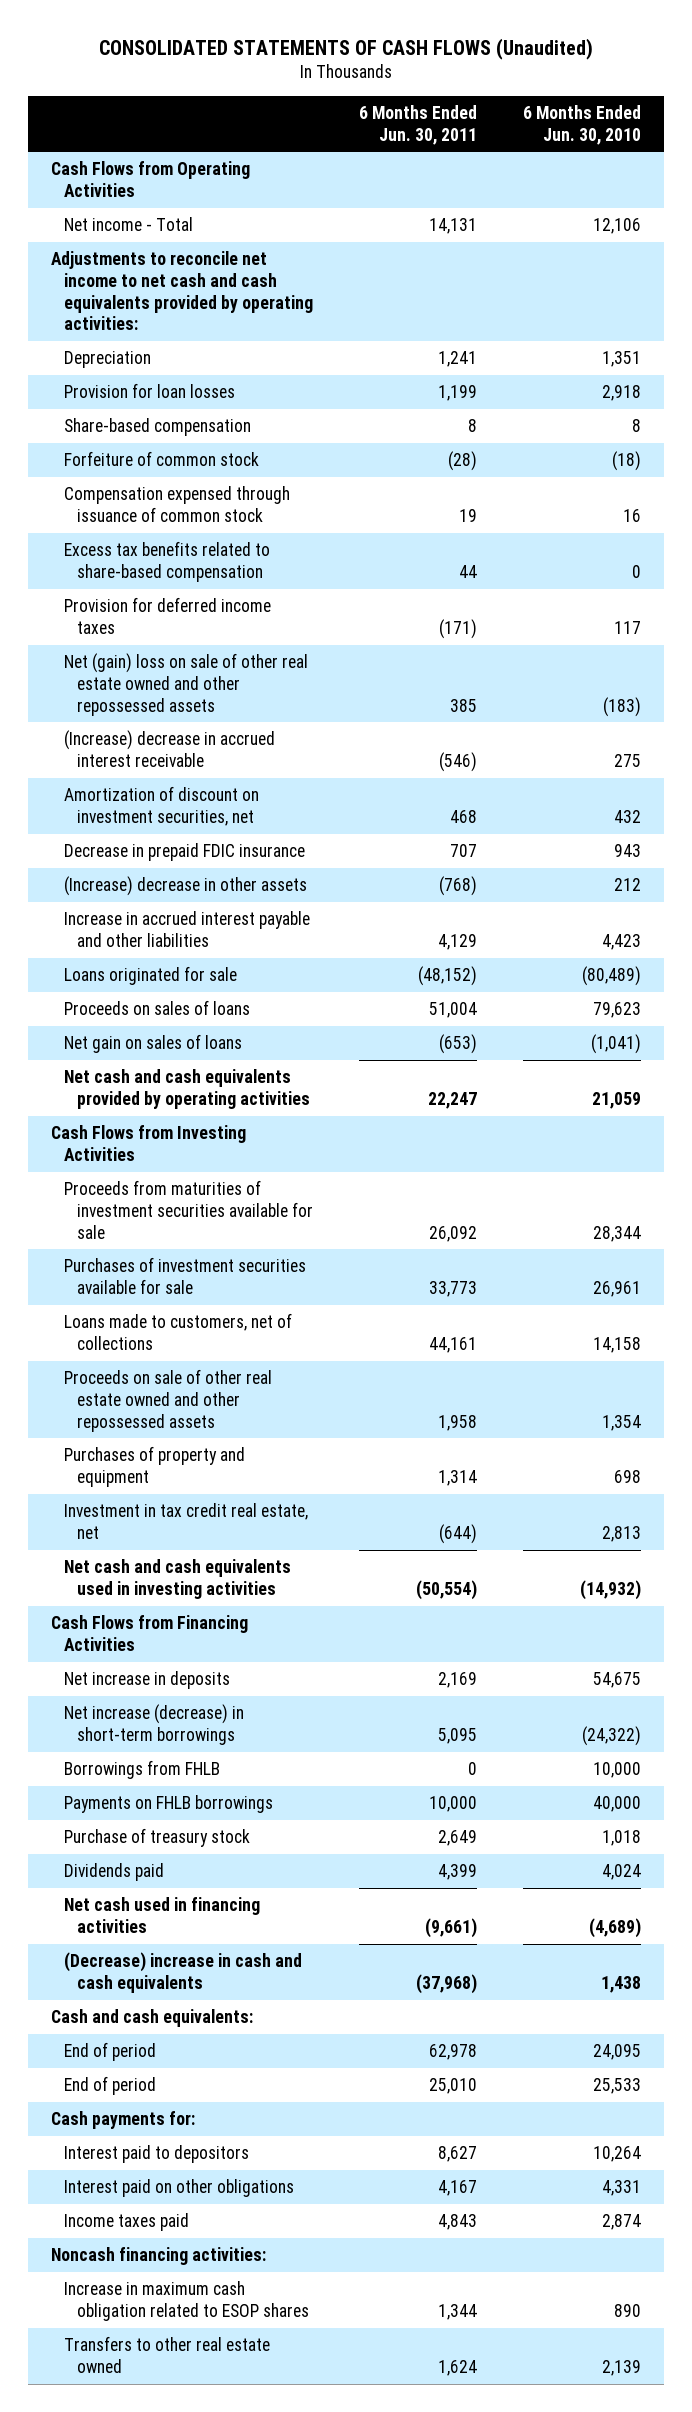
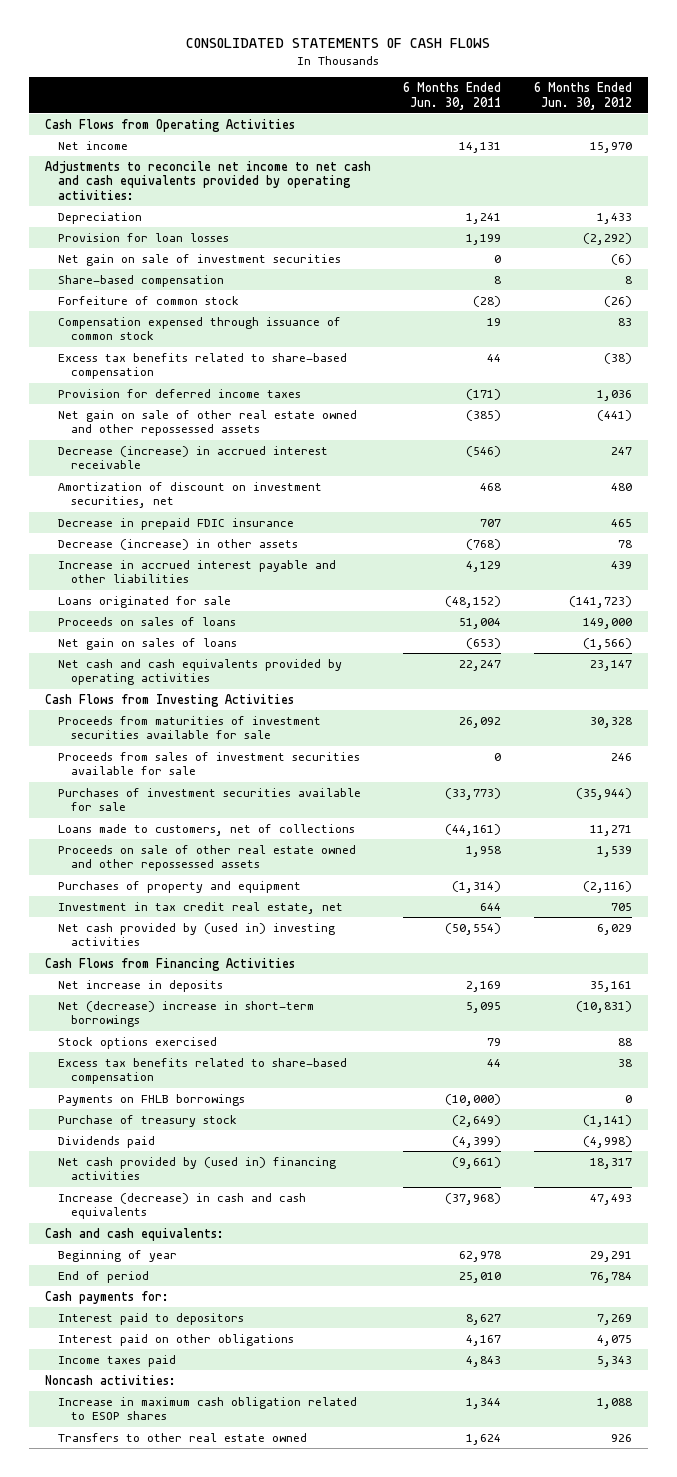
- CONSOLIDATED STATEMENTS OF CASH FLOWS (Unaudited)
+ CONSOLIDATED STATEMENTS OF CASH FLOWS
- | 6 Months Ended Jun. 30, 2011 | 6 Months Ended Jun. 30, 2010
+ | 6 Months Ended Jun. 30, 2011 | 6 Months Ended Jun. 30, 2012
- Net income - Total | 14,131 | 12,106
+ Net income | 14,131 | 15,970
+ Net gain on sale of investment securities | 0 | (6)
- Net (gain) loss on sale of other real estate owned and other repossessed assets | 385 | (183)
- (Increase) decrease in accrued interest receivable | (546) | 275
+ Net gain on sale of other real estate owned and other repossessed assets | (385) | (441)
+ Decrease (increase) in accrued interest receivable | (546) | 247
- (Increase) decrease in other assets | (768) | 212
+ Decrease (increase) in other assets | (768) | 78
- Purchases of investment securities available for sale | 33,773 | 26,961
- Loans made to customers, net of collections | 44,161 | 14,158
+ Proceeds from sales of investment securities available for sale | 0 | 246
+ Purchases of investment securities available for sale | (33,773) | (35,944)
+ Loans made to customers, net of collections | (44,161) | 11,271
- Purchases of property and equipment | 1,314 | 698
- Investment in tax credit real estate, net | (644) | 2,813
- Net cash and cash equivalents used in investing activities | (50,554) | (14,932)
+ Purchases of property and equipment | (1,314) | (2,116)
+ Investment in tax credit real estate, net | 644 | 705
+ Net cash provided by (used in) investing activities | (50,554) | 6,029
- Net increase (decrease) in short-term borrowings | 5,095 | (24,322)
- Borrowings from FHLB | 0 | 10,000
- Payments on FHLB borrowings | 10,000 | 40,000
- Purchase of treasury stock | 2,649 | 1,018
- Dividends paid | 4,399 | 4,024
- Net cash used in financing activities | (9,661) | (4,689)
- (Decrease) increase in cash and cash equivalents | (37,968) | 1,438
+ Net (decrease) increase in short-term borrowings | 5,095 | (10,831)
+ Stock options exercised | 79 | 88
+ Excess tax benefits related to share-based compensation | 44 | 38
+ Payments on FHLB borrowings | (10,000) | 0
+ Purchase of treasury stock | (2,649) | (1,141)
+ Dividends paid | (4,399) | (4,998)
+ Net cash provided by (used in) financing activities | (9,661) | 18,317
+ Increase (decrease) in cash and cash equivalents | (37,968) | 47,493
- End of period | 62,978 | 24,095
+ Beginning of year | 62,978 | 29,291
- Noncash financing activities:
+ Noncash activities:

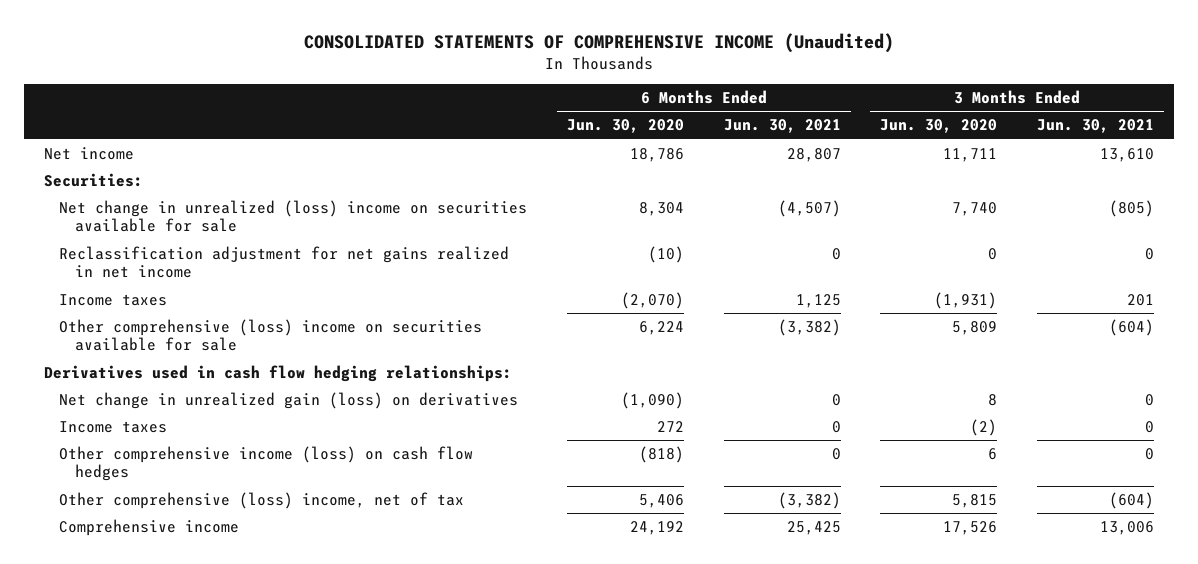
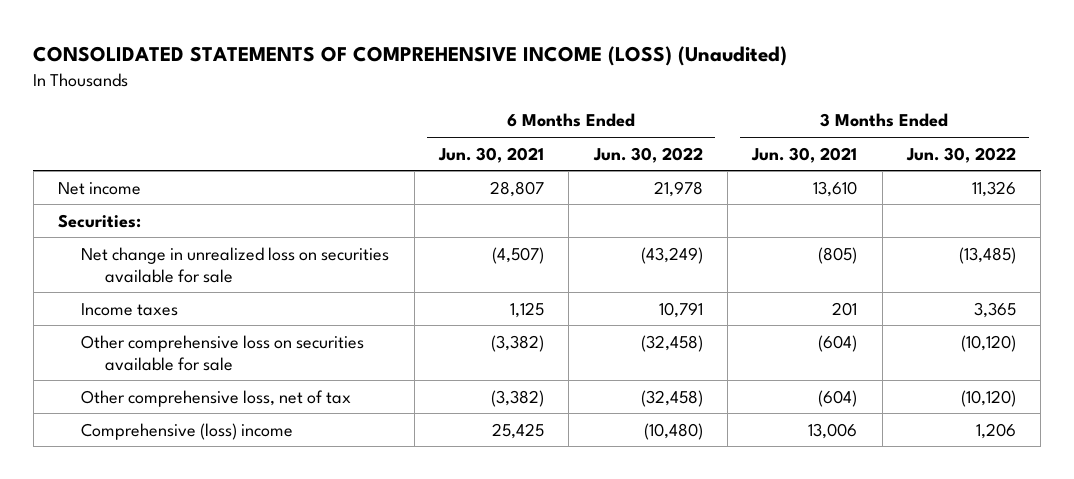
- CONSOLIDATED STATEMENTS OF COMPREHENSIVE INCOME (Unaudited)
+ CONSOLIDATED STATEMENTS OF COMPREHENSIVE INCOME (LOSS) (Unaudited)
- | 6 Months Ended Jun. 30, 2020 | 6 Months Ended Jun. 30, 2021 | 3 Months Ended Jun. 30, 2020 | 3 Months Ended Jun. 30, 2021
+ | 6 Months Ended Jun. 30, 2021 | 6 Months Ended Jun. 30, 2022 | 3 Months Ended Jun. 30, 2021 | 3 Months Ended Jun. 30, 2022
- Net change in unrealized (loss) income on securities available for sale | 8,304 | (4,507) | 7,740 | (805)
- Reclassification adjustment for net gains realized in net income | (10) | 0 | 0 | 0
+ Net change in unrealized loss on securities available for sale | (4,507) | (43,249) | (805) | (13,485)
- Other comprehensive (loss) income on securities available for sale | 6,224 | (3,382) | 5,809 | (604)
- Derivatives used in cash flow hedging relationships:
- Net change in unrealized gain (loss) on derivatives | (1,090) | 0 | 8 | 0
- Income taxes | 272 | 0 | (2) | 0
- Other comprehensive income (loss) on cash flow hedges | (818) | 0 | 6 | 0
- Other comprehensive (loss) income, net of tax | 5,406 | (3,382) | 5,815 | (604)
- Comprehensive income | 24,192 | 25,425 | 17,526 | 13,006
+ Other comprehensive loss on securities available for sale | (3,382) | (32,458) | (604) | (10,120)
+ Other comprehensive loss, net of tax | (3,382) | (32,458) | (604) | (10,120)
+ Comprehensive (loss) income | 25,425 | (10,480) | 13,006 | 1,206

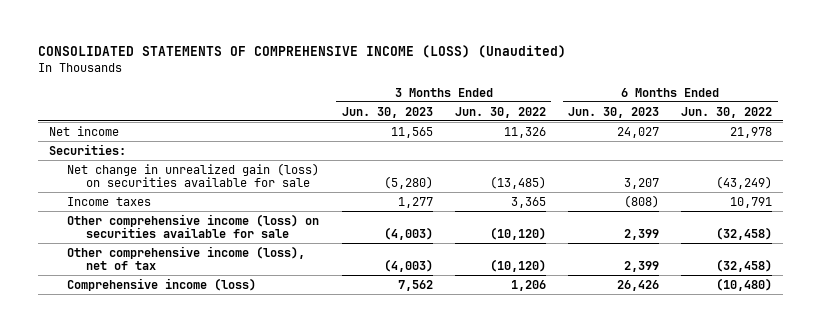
- | 6 Months Ended Jun. 30, 2021 | 6 Months Ended Jun. 30, 2022 | 3 Months Ended Jun. 30, 2021 | 3 Months Ended Jun. 30, 2022
+ | 3 Months Ended Jun. 30, 2023 | 3 Months Ended Jun. 30, 2022 | 6 Months Ended Jun. 30, 2023 | 6 Months Ended Jun. 30, 2022
- Net change in unrealized loss on securities available for sale | (4,507) | (43,249) | (805) | (13,485)
+ Net change in unrealized gain (loss) on securities available for sale | (5,280) | (13,485) | 3,207 | (43,249)
- Other comprehensive loss on securities available for sale | (3,382) | (32,458) | (604) | (10,120)
- Other comprehensive loss, net of tax | (3,382) | (32,458) | (604) | (10,120)
- Comprehensive (loss) income | 25,425 | (10,480) | 13,006 | 1,206
+ Other comprehensive income (loss) on securities available for sale | (4,003) | (10,120) | 2,399 | (32,458)
+ Other comprehensive income (loss), net of tax | (4,003) | (10,120) | 2,399 | (32,458)
+ Comprehensive income (loss) | 7,562 | 1,206 | 26,426 | (10,480)

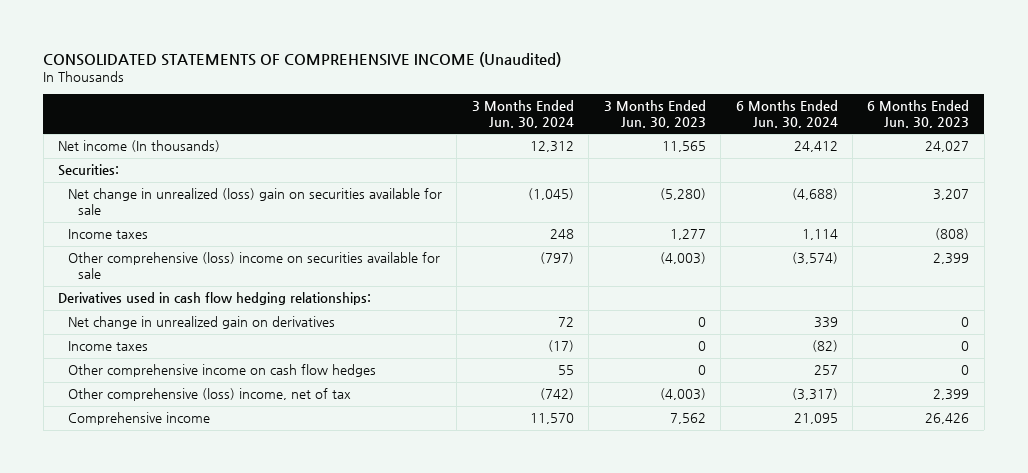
- CONSOLIDATED STATEMENTS OF COMPREHENSIVE INCOME (LOSS) (Unaudited)
+ CONSOLIDATED STATEMENTS OF COMPREHENSIVE INCOME (Unaudited)
- | 3 Months Ended Jun. 30, 2023 | 3 Months Ended Jun. 30, 2022 | 6 Months Ended Jun. 30, 2023 | 6 Months Ended Jun. 30, 2022
+ | 3 Months Ended Jun. 30, 2024 | 3 Months Ended Jun. 30, 2023 | 6 Months Ended Jun. 30, 2024 | 6 Months Ended Jun. 30, 2023
- Net income | 11,565 | 11,326 | 24,027 | 21,978
+ Net income (In thousands) | 12,312 | 11,565 | 24,412 | 24,027
- Net change in unrealized gain (loss) on securities available for sale | (5,280) | (13,485) | 3,207 | (43,249)
+ Net change in unrealized (loss) gain on securities available for sale | (1,045) | (5,280) | (4,688) | 3,207
- Other comprehensive income (loss) on securities available for sale | (4,003) | (10,120) | 2,399 | (32,458)
- Other comprehensive income (loss), net of tax | (4,003) | (10,120) | 2,399 | (32,458)
- Comprehensive income (loss) | 7,562 | 1,206 | 26,426 | (10,480)
+ Other comprehensive (loss) income on securities available for sale | (797) | (4,003) | (3,574) | 2,399
+ Derivatives used in cash flow hedging relationships:
+ Net change in unrealized gain on derivatives | 72 | 0 | 339 | 0
+ Income taxes | (17) | 0 | (82) | 0
+ Other comprehensive income on cash flow hedges | 55 | 0 | 257 | 0
+ Other comprehensive (loss) income, net of tax | (742) | (4,003) | (3,317) | 2,399
+ Comprehensive income | 11,570 | 7,562 | 21,095 | 26,426

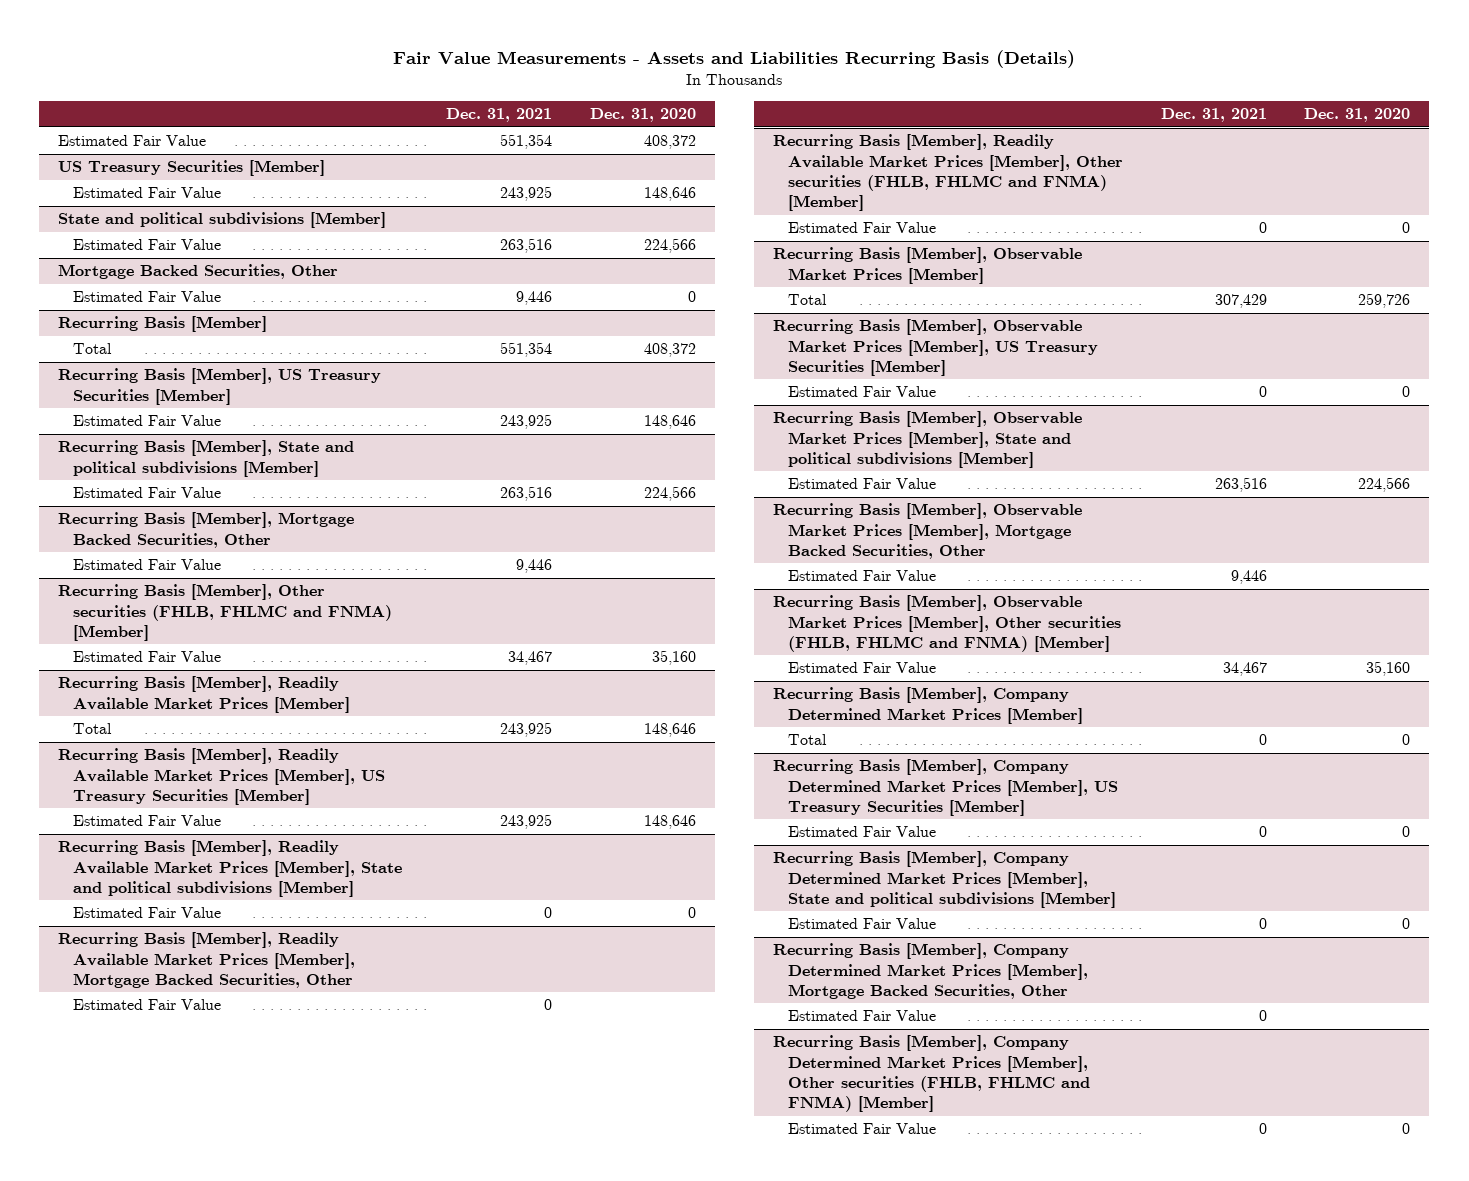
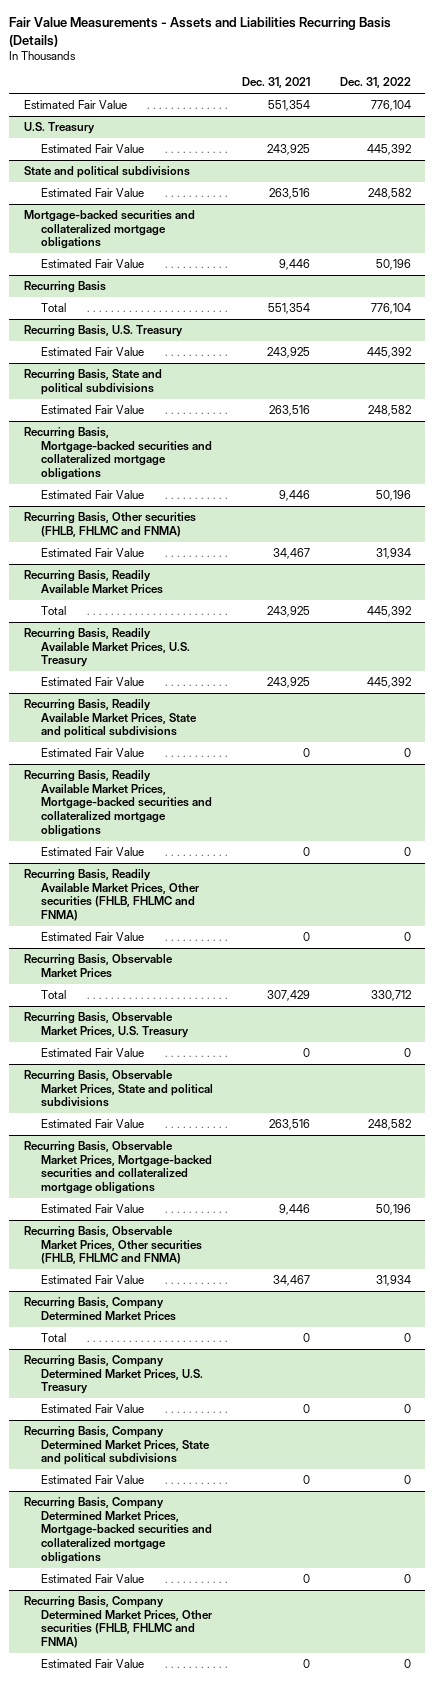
- | Dec. 31, 2021 | Dec. 31, 2020
+ | Dec. 31, 2021 | Dec. 31, 2022
- US Treasury Securities [Member]
+ U.S. Treasury
- State and political subdivisions [Member]
+ State and political subdivisions
- Mortgage Backed Securities, Other
+ Mortgage-backed securities and collateralized mortgage obligations
- Recurring Basis [Member]
+ Recurring Basis
- Recurring Basis [Member], US Treasury Securities [Member]
+ Recurring Basis, U.S. Treasury
- Recurring Basis [Member], State and political subdivisions [Member]
+ Recurring Basis, State and political subdivisions
- Recurring Basis [Member], Mortgage Backed Securities, Other
+ Recurring Basis, Mortgage-backed securities and collateralized mortgage obligations
- Recurring Basis [Member], Other securities (FHLB, FHLMC and FNMA) [Member]
+ Recurring Basis, Other securities (FHLB, FHLMC and FNMA)
- Recurring Basis [Member], Readily Available Market Prices [Member]
+ Recurring Basis, Readily Available Market Prices
- Recurring Basis [Member], Readily Available Market Prices [Member], US Treasury Securities [Member]
+ Recurring Basis, Readily Available Market Prices, U.S. Treasury
- Recurring Basis [Member], Readily Available Market Prices [Member], State and political subdivisions [Member]
+ Recurring Basis, Readily Available Market Prices, State and political subdivisions
- Recurring Basis [Member], Readily Available Market Prices [Member], Mortgage Backed Securities, Other
+ Recurring Basis, Readily Available Market Prices, Mortgage-backed securities and collateralized mortgage obligations
- Recurring Basis [Member], Readily Available Market Prices [Member], Other securities (FHLB, FHLMC and FNMA) [Member]
+ Recurring Basis, Readily Available Market Prices, Other securities (FHLB, FHLMC and FNMA)
- Recurring Basis [Member], Observable Market Prices [Member]
+ Recurring Basis, Observable Market Prices
- Recurring Basis [Member], Observable Market Prices [Member], US Treasury Securities [Member]
+ Recurring Basis, Observable Market Prices, U.S. Treasury
- Recurring Basis [Member], Observable Market Prices [Member], State and political subdivisions [Member]
+ Recurring Basis, Observable Market Prices, State and political subdivisions
- Recurring Basis [Member], Observable Market Prices [Member], Mortgage Backed Securities, Other
+ Recurring Basis, Observable Market Prices, Mortgage-backed securities and collateralized mortgage obligations
- Recurring Basis [Member], Observable Market Prices [Member], Other securities (FHLB, FHLMC and FNMA) [Member]
+ Recurring Basis, Observable Market Prices, Other securities (FHLB, FHLMC and FNMA)
- Recurring Basis [Member], Company Determined Market Prices [Member]
+ Recurring Basis, Company Determined Market Prices
- Recurring Basis [Member], Company Determined Market Prices [Member], US Treasury Securities [Member]
+ Recurring Basis, Company Determined Market Prices, U.S. Treasury
- Recurring Basis [Member], Company Determined Market Prices [Member], State and political subdivisions [Member]
+ Recurring Basis, Company Determined Market Prices, State and political subdivisions
- Recurring Basis [Member], Company Determined Market Prices [Member], Mortgage Backed Securities, Other
+ Recurring Basis, Company Determined Market Prices, Mortgage-backed securities and collateralized mortgage obligations
- Recurring Basis [Member], Company Determined Market Prices [Member], Other securities (FHLB, FHLMC and FNMA) [Member]
+ Recurring Basis, Company Determined Market Prices, Other securities (FHLB, FHLMC and FNMA)

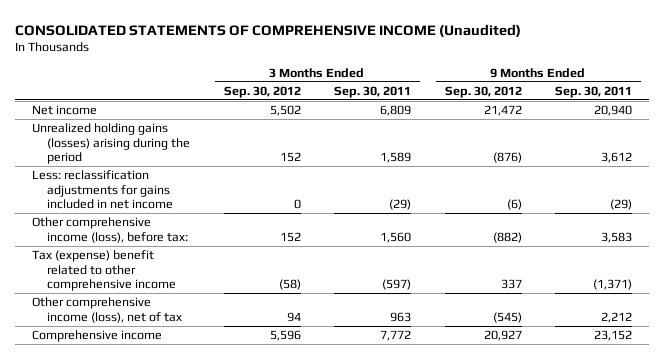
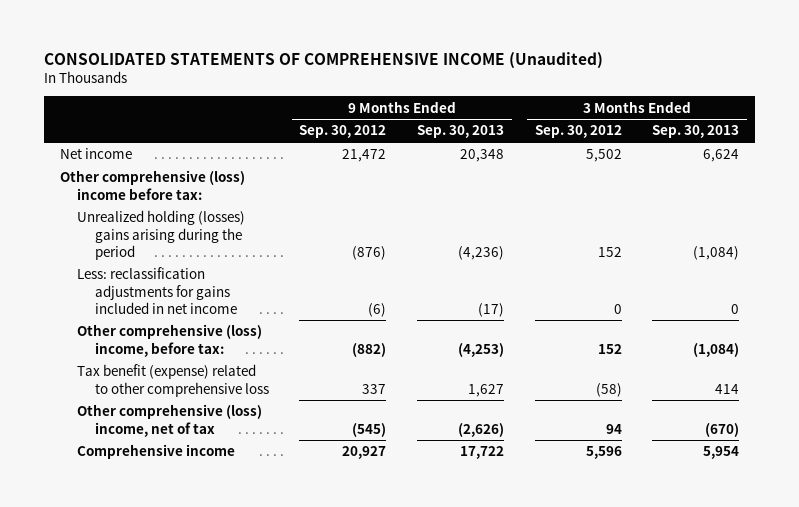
- | 3 Months Ended Sep. 30, 2012 | 3 Months Ended Sep. 30, 2011 | 9 Months Ended Sep. 30, 2012 | 9 Months Ended Sep. 30, 2011
+ | 9 Months Ended Sep. 30, 2012 | 9 Months Ended Sep. 30, 2013 | 3 Months Ended Sep. 30, 2012 | 3 Months Ended Sep. 30, 2013
- Unrealized holding gains (losses) arising during the period | 152 | 1,589 | (876) | 3,612
+ Other comprehensive (loss) income before tax:
+ Unrealized holding (losses) gains arising during the period | (876) | (4,236) | 152 | (1,084)
- Other comprehensive income (loss), before tax: | 152 | 1,560 | (882) | 3,583
- Tax (expense) benefit related to other comprehensive income | (58) | (597) | 337 | (1,371)
- Other comprehensive income (loss), net of tax | 94 | 963 | (545) | 2,212
+ Other comprehensive (loss) income, before tax: | (882) | (4,253) | 152 | (1,084)
+ Tax benefit (expense) related to other comprehensive loss | 337 | 1,627 | (58) | 414
+ Other comprehensive (loss) income, net of tax | (545) | (2,626) | 94 | (670)

